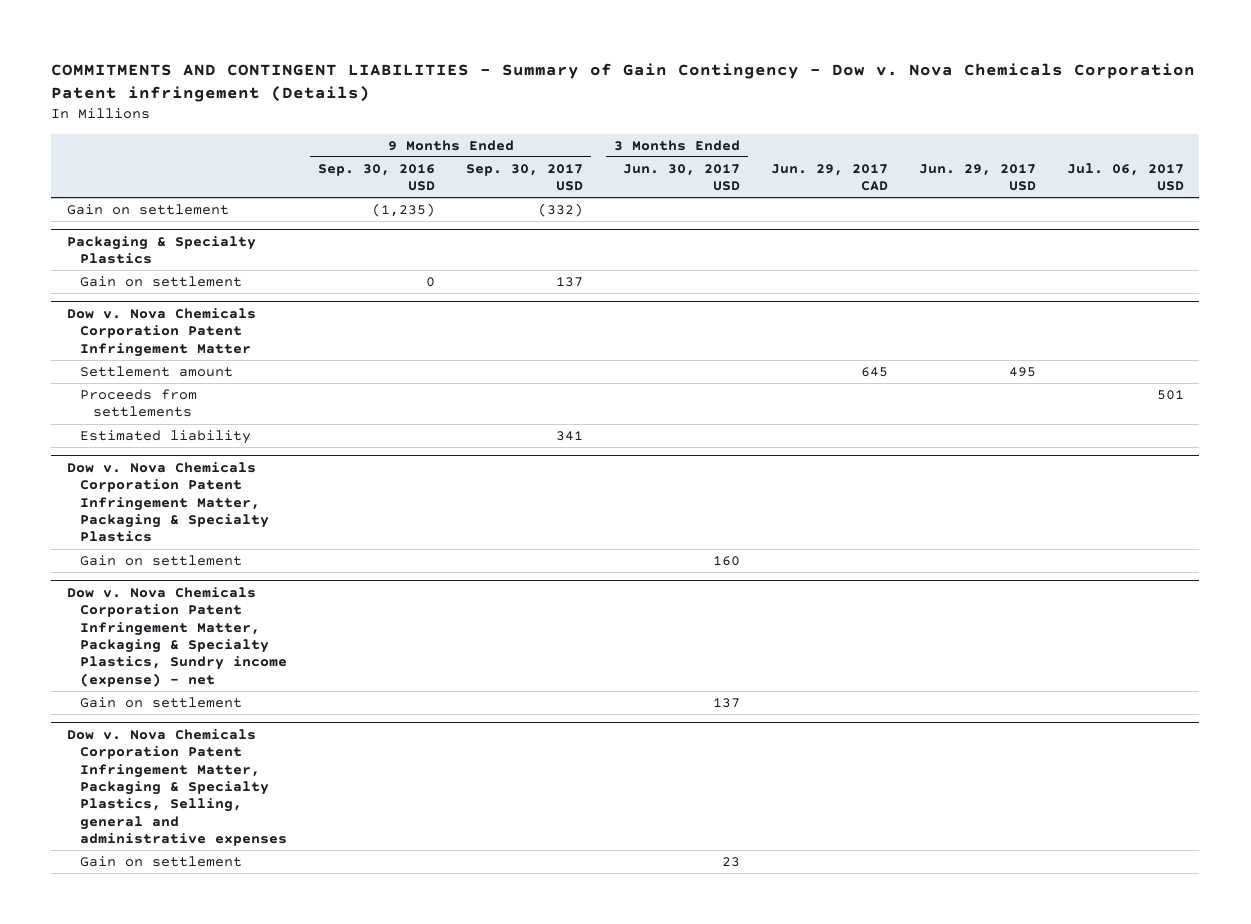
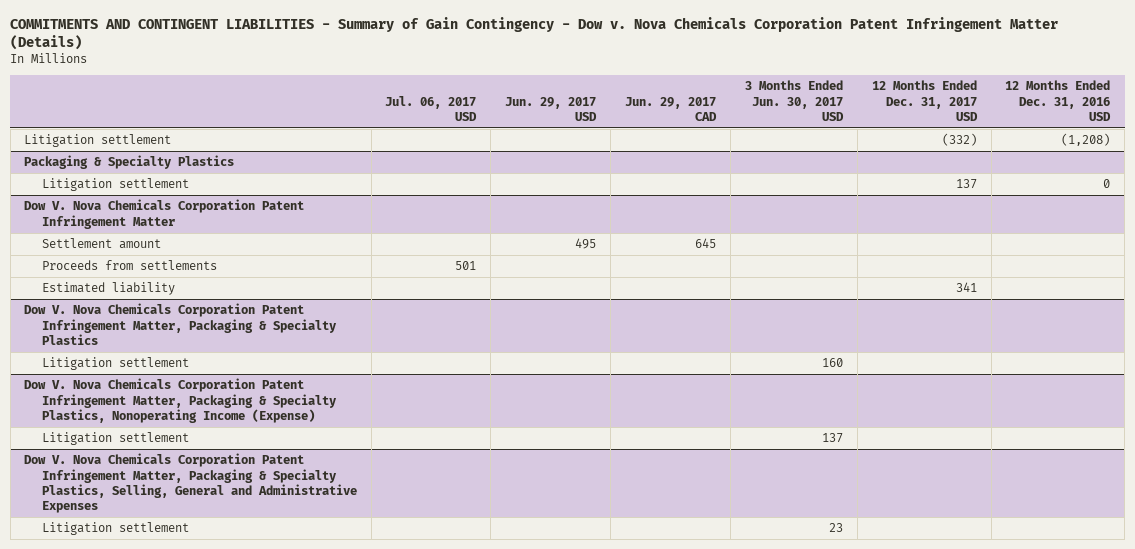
- COMMITMENTS AND CONTINGENT LIABILITIES - Summary of Gain Contingency - Dow v. Nova Chemicals Corporation Patent infringement (Details)
+ COMMITMENTS AND CONTINGENT LIABILITIES - Summary of Gain Contingency - Dow v. Nova Chemicals Corporation Patent Infringement Matter (Details)
- | 9 Months Ended Sep. 30, 2016 USD | 9 Months Ended Sep. 30, 2017 USD | 3 Months Ended Jun. 30, 2017 USD | Jun. 29, 2017 CAD | Jun. 29, 2017 USD | Jul. 06, 2017 USD
+ | Jul. 06, 2017 USD | Jun. 29, 2017 USD | Jun. 29, 2017 CAD | 3 Months Ended Jun. 30, 2017 USD | 12 Months Ended Dec. 31, 2017 USD | 12 Months Ended Dec. 31, 2016 USD
- Gain on settlement | (1,235) | (332) | | | |
+ Litigation settlement | | | | | (332) | (1,208)
@ Packaging & Specialty Plastics
- Gain on settlement | 0 | 137 | | | |
- Dow v. Nova Chemicals Corporation Patent Infringement Matter
@ Packaging & Specialty Plastics
+ Litigation settlement | | | | | 137 | 0
+ Dow V. Nova Chemicals Corporation Patent Infringement Matter
- Dow v. Nova Chemicals Corporation Patent Infringement Matter, Packaging & Specialty Plastics
- Gain on settlement | | | 160 | | |
- Dow v. Nova Chemicals Corporation Patent Infringement Matter, Packaging & Specialty Plastics, Sundry income (expense) - net
- Gain on settlement | | | 137 | | |
- Dow v. Nova Chemicals Corporation Patent Infringement Matter, Packaging & Specialty Plastics, Selling, general and administrative expenses
- Gain on settlement | | | 23 | | |
+ Dow V. Nova Chemicals Corporation Patent Infringement Matter, Packaging & Specialty Plastics
+ Litigation settlement | | | | 160 | |
+ Dow V. Nova Chemicals Corporation Patent Infringement Matter, Packaging & Specialty Plastics, Nonoperating Income (Expense)
+ Litigation settlement | | | | 137 | |
+ Dow V. Nova Chemicals Corporation Patent Infringement Matter, Packaging & Specialty Plastics, Selling, General and Administrative Expenses
+ Litigation settlement | | | | 23 | |

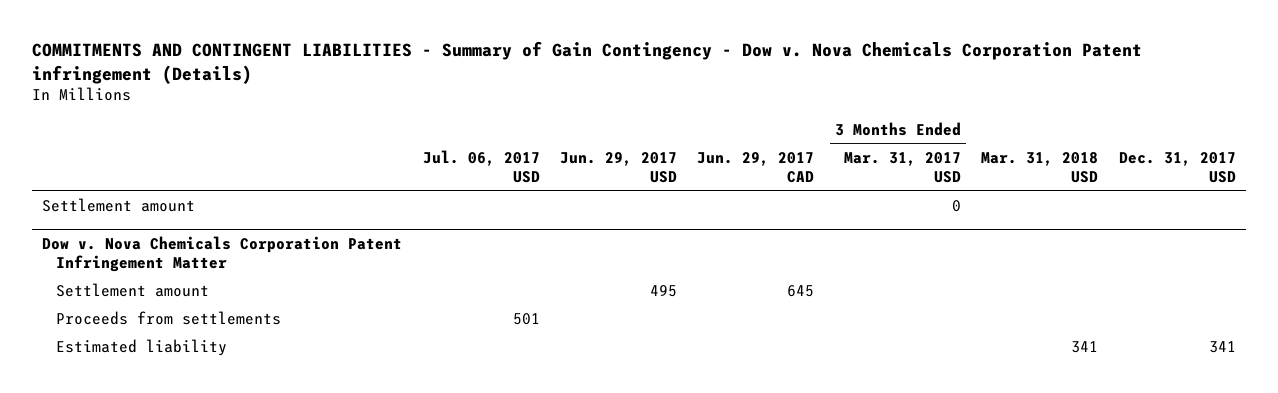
- COMMITMENTS AND CONTINGENT LIABILITIES - Summary of Gain Contingency - Dow v. Nova Chemicals Corporation Patent Infringement Matter (Details)
+ COMMITMENTS AND CONTINGENT LIABILITIES - Summary of Gain Contingency - Dow v. Nova Chemicals Corporation Patent infringement (Details)
- | Jul. 06, 2017 USD | Jun. 29, 2017 USD | Jun. 29, 2017 CAD | 3 Months Ended Jun. 30, 2017 USD | 12 Months Ended Dec. 31, 2017 USD | 12 Months Ended Dec. 31, 2016 USD
+ | Jul. 06, 2017 USD | Jun. 29, 2017 USD | Jun. 29, 2017 CAD | 3 Months Ended Mar. 31, 2017 USD | Mar. 31, 2018 USD | Dec. 31, 2017 USD
- Litigation settlement | | | | | (332) | (1,208)
- Packaging & Specialty Plastics
- Litigation settlement | | | | | 137 | 0
- Dow V. Nova Chemicals Corporation Patent Infringement Matter
+ Settlement amount | | | | 0 | |
+ Dow v. Nova Chemicals Corporation Patent Infringement Matter
- Dow V. Nova Chemicals Corporation Patent Infringement Matter, Packaging & Specialty Plastics
- Litigation settlement | | | | 160 | |
- Dow V. Nova Chemicals Corporation Patent Infringement Matter, Packaging & Specialty Plastics, Nonoperating Income (Expense)
- Litigation settlement | | | | 137 | |
- Dow V. Nova Chemicals Corporation Patent Infringement Matter, Packaging & Specialty Plastics, Selling, General and Administrative Expenses
- Litigation settlement | | | | 23 | |

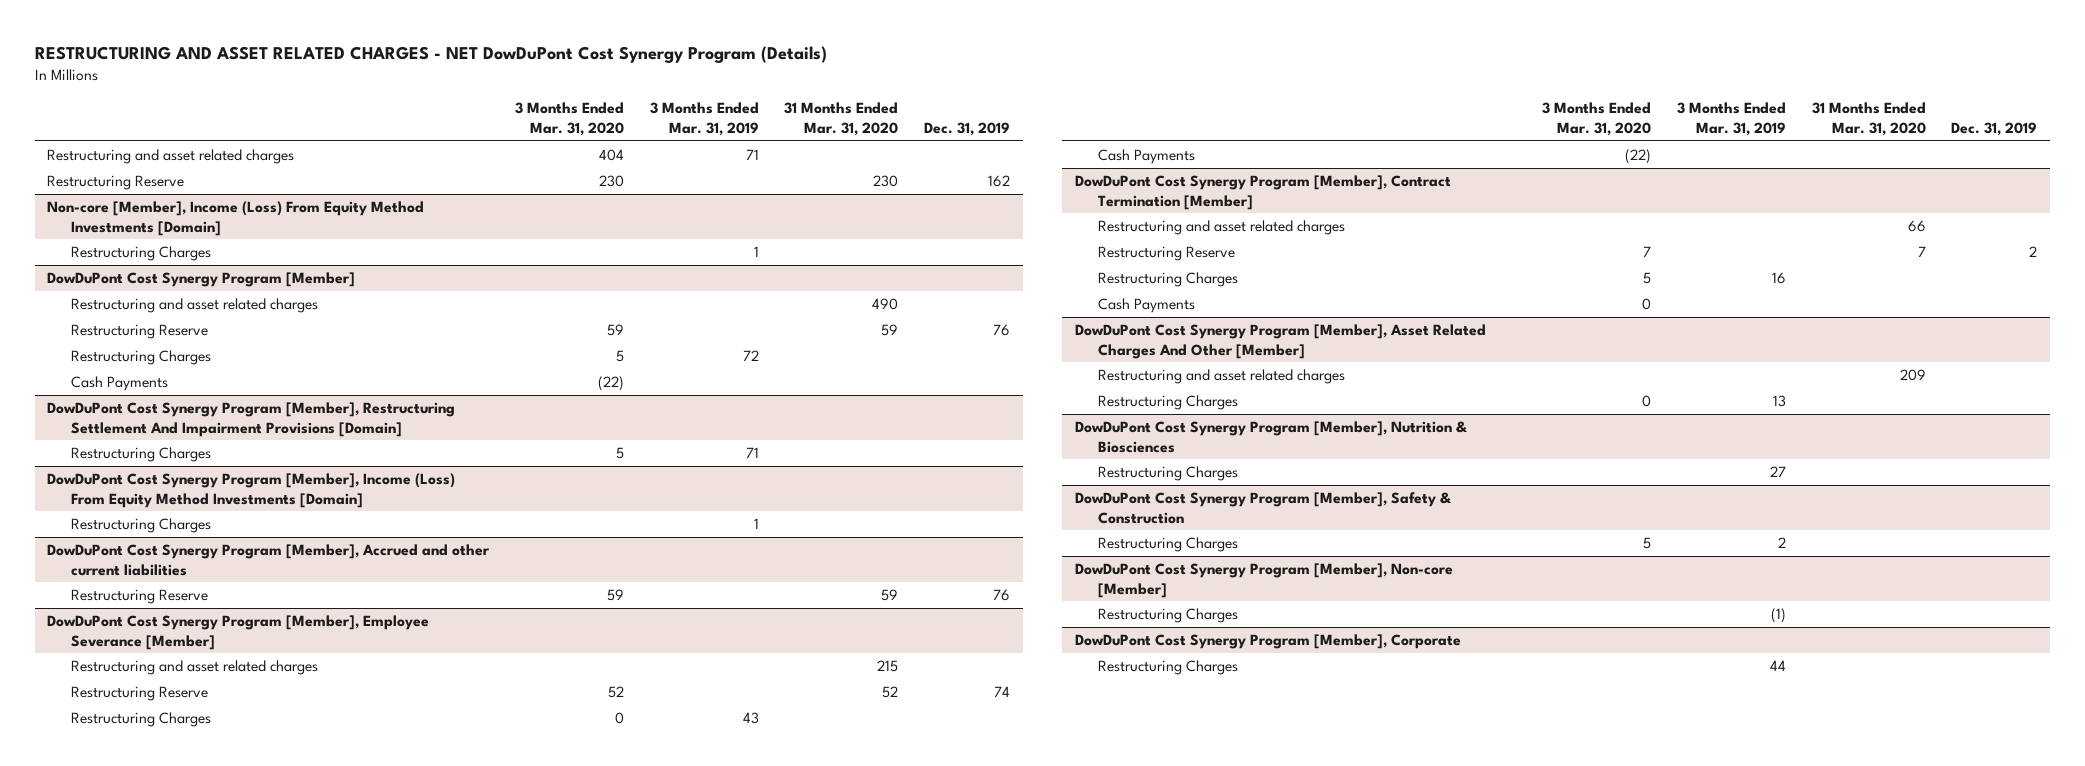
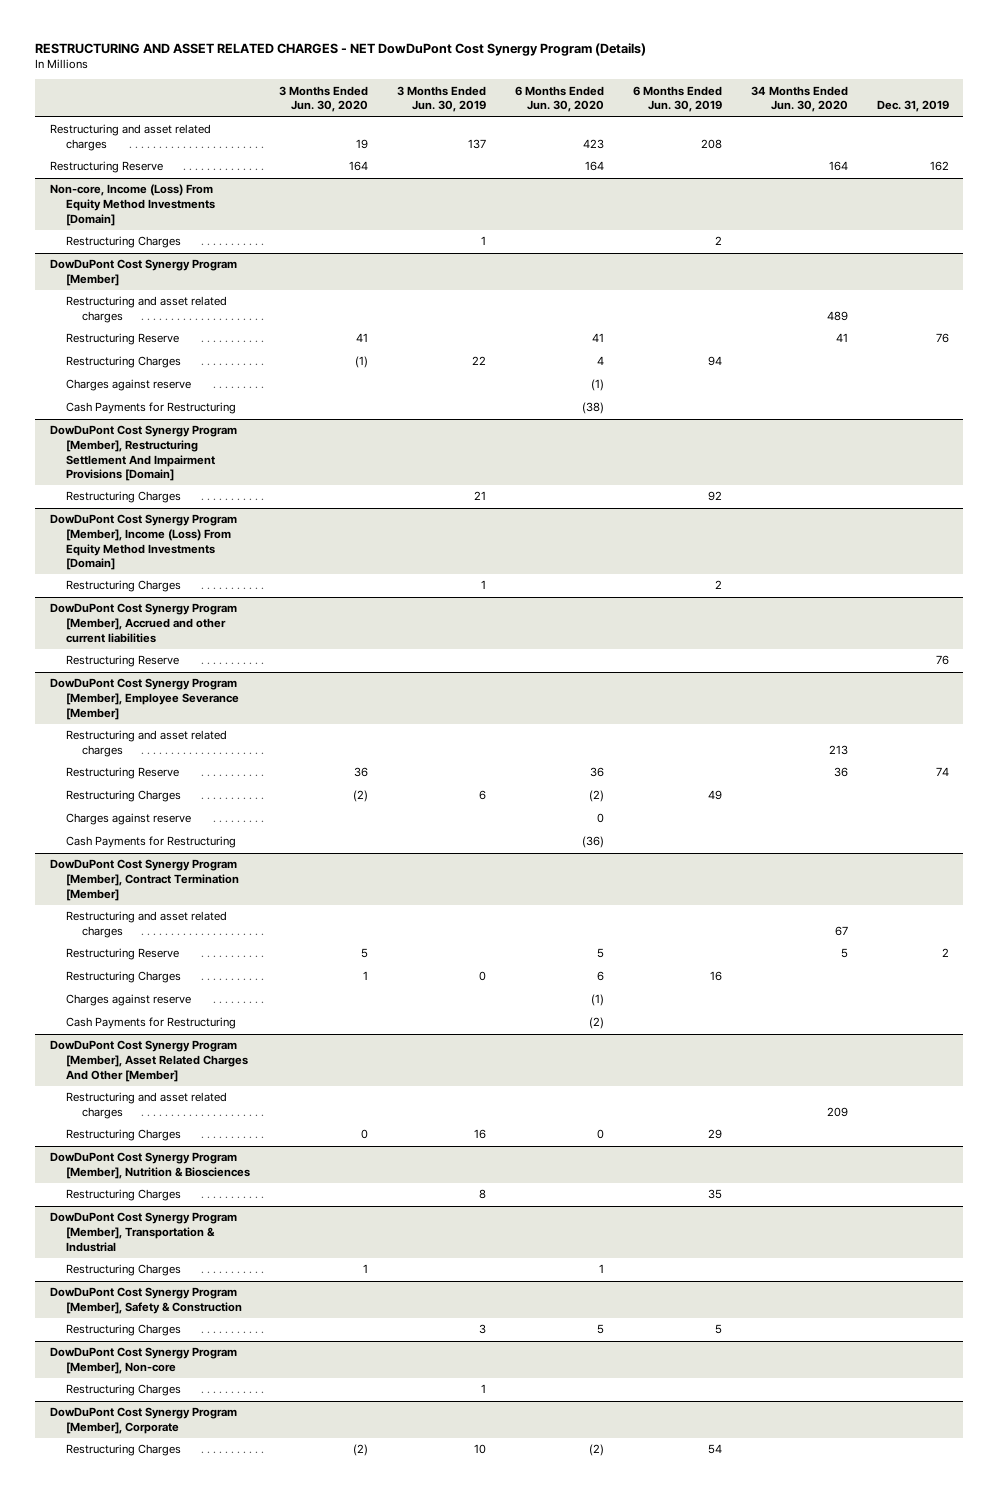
- | 3 Months Ended Mar. 31, 2020 | 3 Months Ended Mar. 31, 2019 | 31 Months Ended Mar. 31, 2020 | Dec. 31, 2019
+ | 3 Months Ended Jun. 30, 2020 | 3 Months Ended Jun. 30, 2019 | 6 Months Ended Jun. 30, 2020 | 6 Months Ended Jun. 30, 2019 | 34 Months Ended Jun. 30, 2020 | Dec. 31, 2019
- Non-core [Member], Income (Loss) From Equity Method Investments [Domain]
+ Non-core, Income (Loss) From Equity Method Investments [Domain]
@ DowDuPont Cost Synergy Program [Member]
- Cash Payments | (22) | | |
+ Charges against reserve | | | (1) | | |
+ Cash Payments for Restructuring | | | (38) | | |
@ DowDuPont Cost Synergy Program [Member], Employee Severance [Member]
- Cash Payments | (22) | | |
+ Charges against reserve | | | 0 | | |
+ Cash Payments for Restructuring | | | (36) | | |
@ DowDuPont Cost Synergy Program [Member], Contract Termination [Member]
- Cash Payments | 0 | | |
+ Charges against reserve | | | (1) | | |
+ Cash Payments for Restructuring | | | (2) | | |
+ DowDuPont Cost Synergy Program [Member], Transportation & Industrial
+ Restructuring Charges | 1 | | 1 | | |
- DowDuPont Cost Synergy Program [Member], Non-core [Member]
+ DowDuPont Cost Synergy Program [Member], Non-core

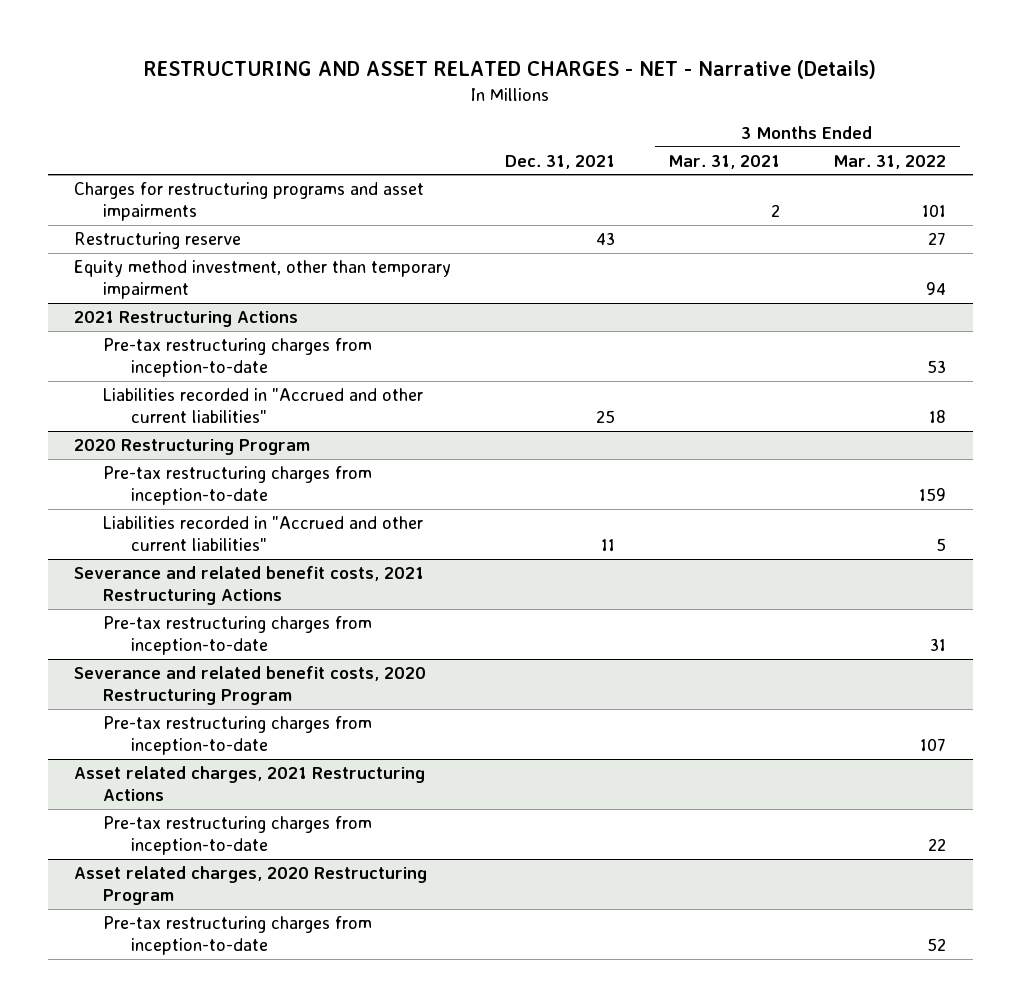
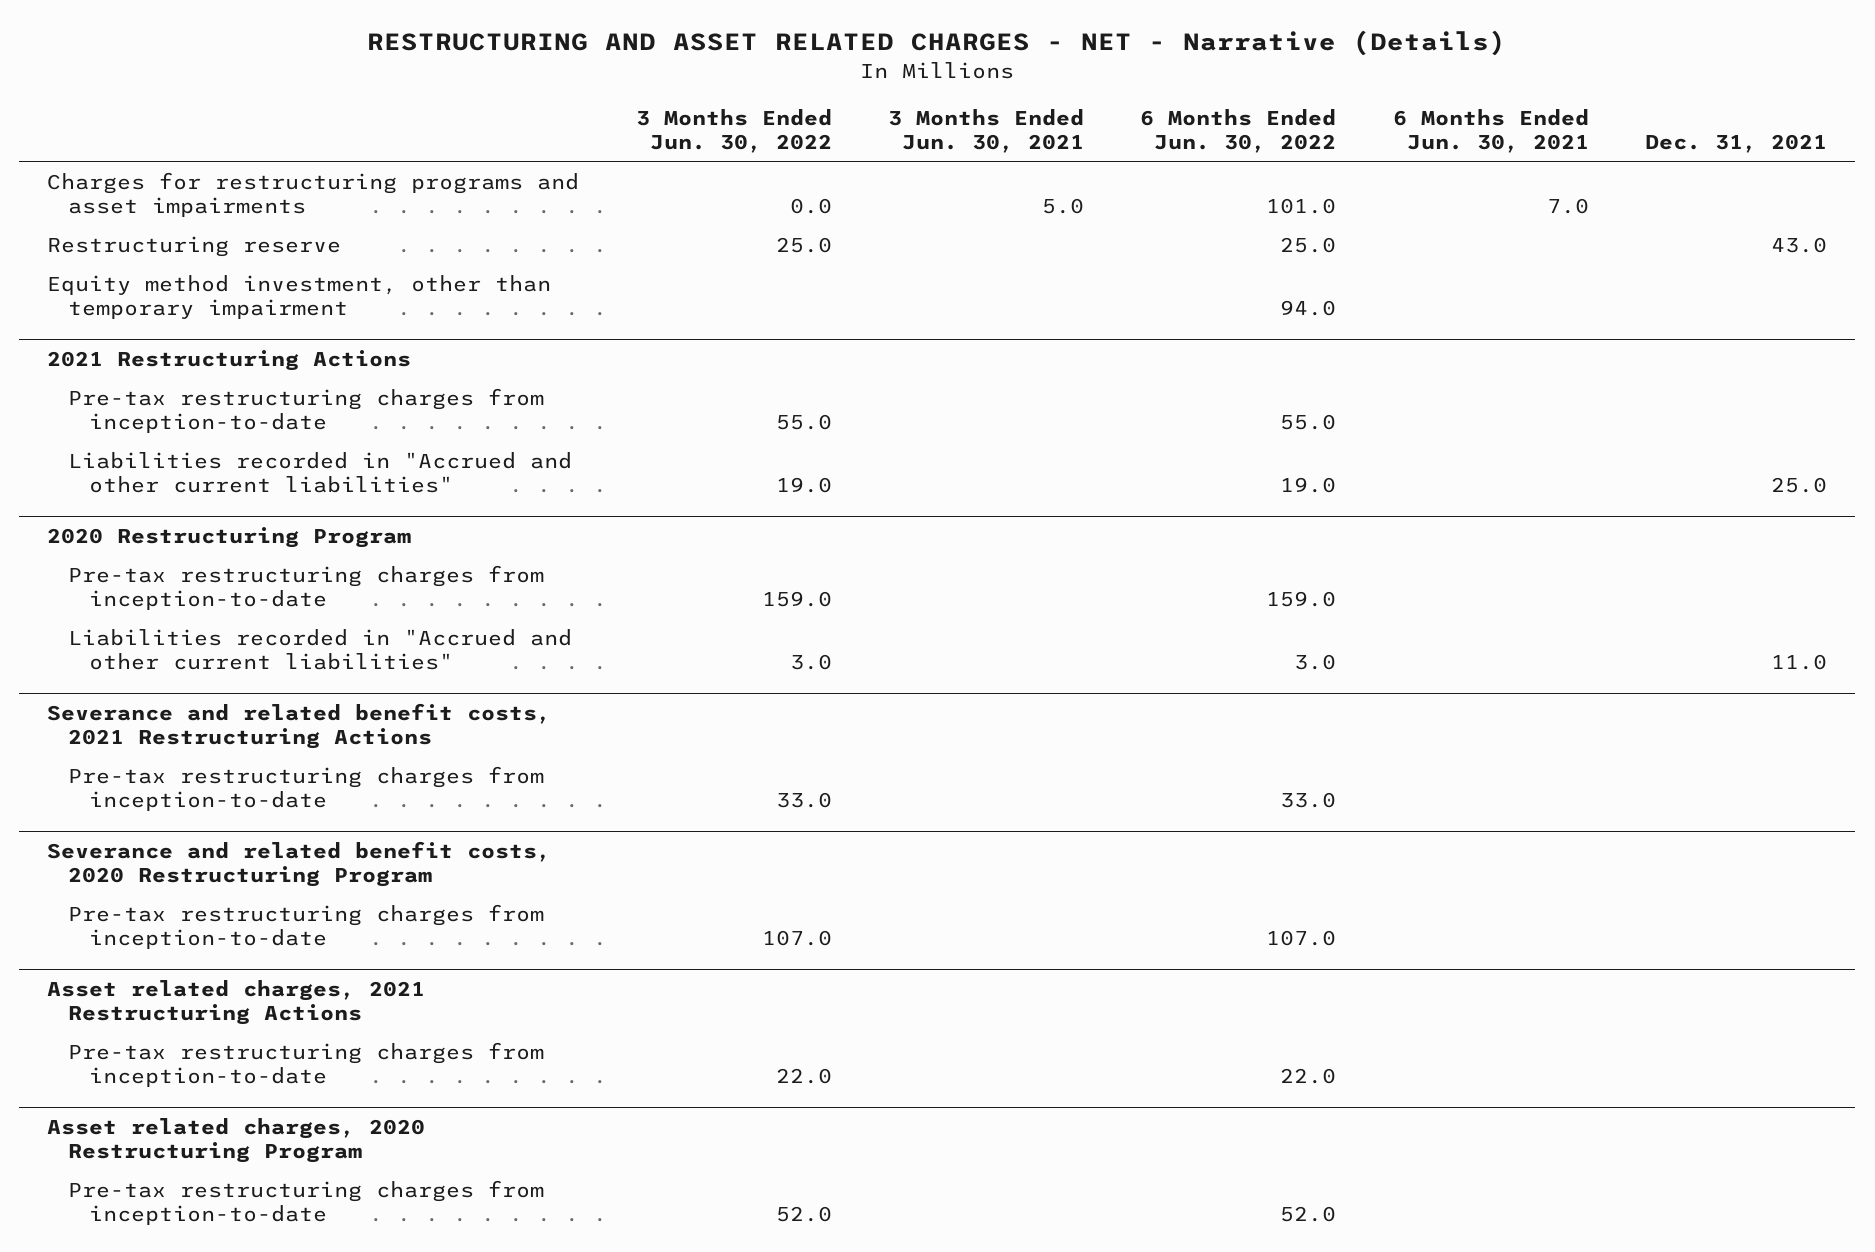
- | Dec. 31, 2021 | 3 Months Ended Mar. 31, 2021 | 3 Months Ended Mar. 31, 2022
+ | 3 Months Ended Jun. 30, 2022 | 3 Months Ended Jun. 30, 2021 | 6 Months Ended Jun. 30, 2022 | 6 Months Ended Jun. 30, 2021 | Dec. 31, 2021
- Restructuring reserve | 43 | | 27
+ Restructuring reserve | 25.0 | | 25.0 | | 43.0
@ 2021 Restructuring Actions
- Liabilities recorded in "Accrued and other current liabilities" | 25 | | 18
+ Liabilities recorded in "Accrued and other current liabilities" | 19.0 | | 19.0 | | 25.0
@ 2020 Restructuring Program
- Liabilities recorded in "Accrued and other current liabilities" | 11 | | 5
+ Liabilities recorded in "Accrued and other current liabilities" | 3.0 | | 3.0 | | 11.0

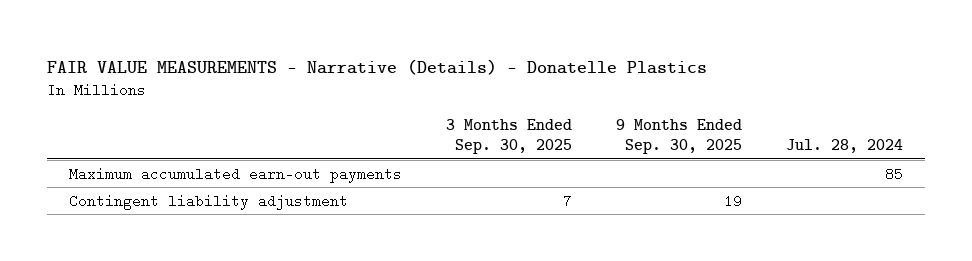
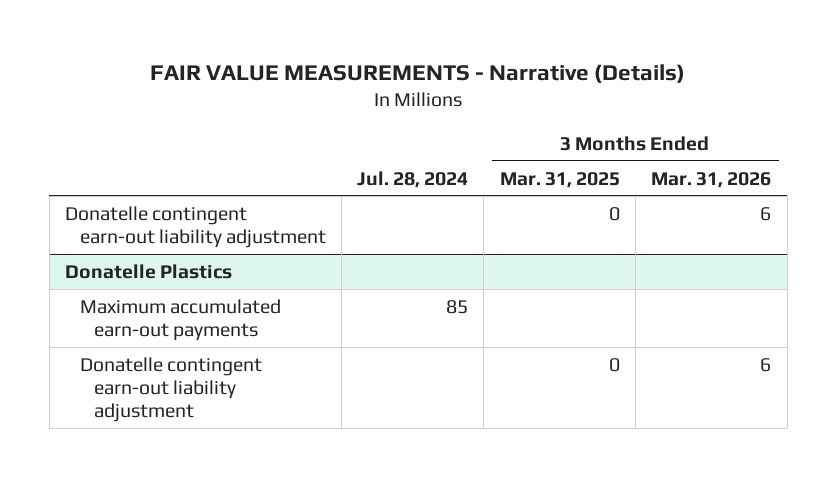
- FAIR VALUE MEASUREMENTS - Narrative (Details) - Donatelle Plastics
+ FAIR VALUE MEASUREMENTS - Narrative (Details)
- | 3 Months Ended Sep. 30, 2025 | 9 Months Ended Sep. 30, 2025 | Jul. 28, 2024
+ | Jul. 28, 2024 | 3 Months Ended Mar. 31, 2025 | 3 Months Ended Mar. 31, 2026
- Maximum accumulated earn-out payments | | | 85
- Contingent liability adjustment | 7 | 19 |
+ Donatelle contingent earn-out liability adjustment | | 0 | 6
+ Donatelle Plastics
+ Maximum accumulated earn-out payments | 85 | |
+ Donatelle contingent earn-out liability adjustment | | 0 | 6

